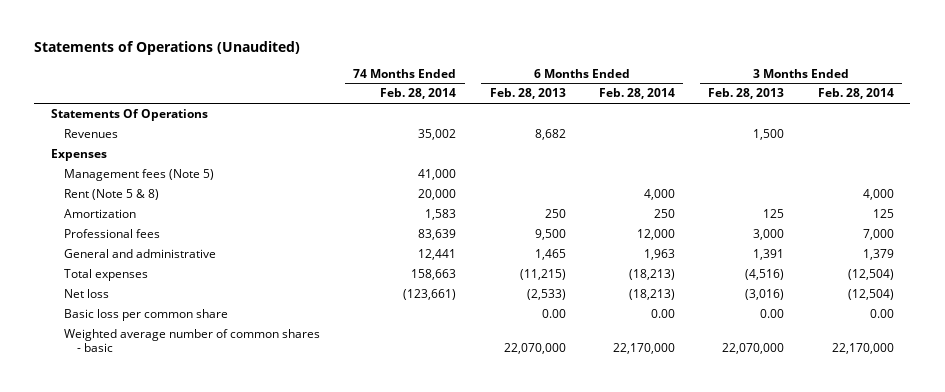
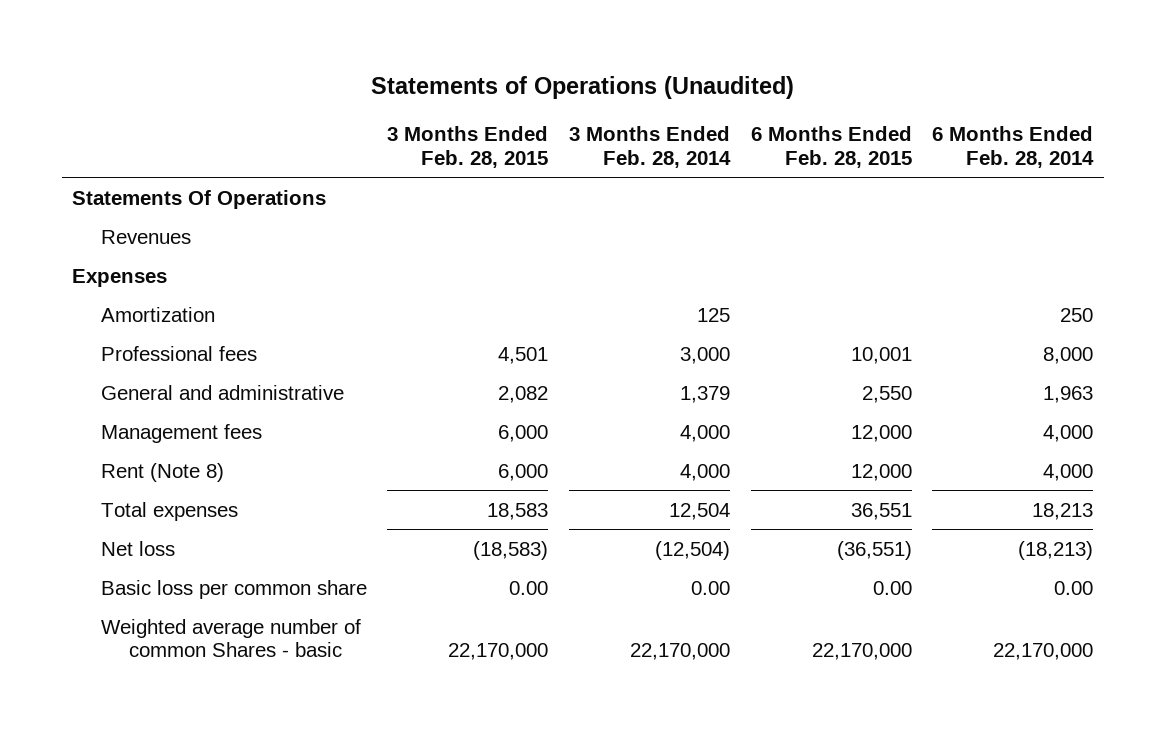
- | 74 Months Ended Feb. 28, 2014 | 6 Months Ended Feb. 28, 2013 | 6 Months Ended Feb. 28, 2014 | 3 Months Ended Feb. 28, 2013 | 3 Months Ended Feb. 28, 2014
+ | 3 Months Ended Feb. 28, 2015 | 3 Months Ended Feb. 28, 2014 | 6 Months Ended Feb. 28, 2015 | 6 Months Ended Feb. 28, 2014
- Management fees (Note 5) | 41,000 | | | |
- Rent (Note 5 & 8) | 20,000 | | 4,000 | | 4,000
- Professional fees | 83,639 | 9,500 | 12,000 | 3,000 | 7,000
+ Professional fees | 4,501 | 3,000 | 10,001 | 8,000
- Total expenses | 158,663 | (11,215) | (18,213) | (4,516) | (12,504)
+ Management fees | 6,000 | 4,000 | 12,000 | 4,000
+ Rent (Note 8) | 6,000 | 4,000 | 12,000 | 4,000
+ Total expenses | 18,583 | 12,504 | 36,551 | 18,213
- Weighted average number of common shares - basic | | 22,070,000 | 22,170,000 | 22,070,000 | 22,170,000
+ Weighted average number of common Shares - basic | 22,170,000 | 22,170,000 | 22,170,000 | 22,170,000

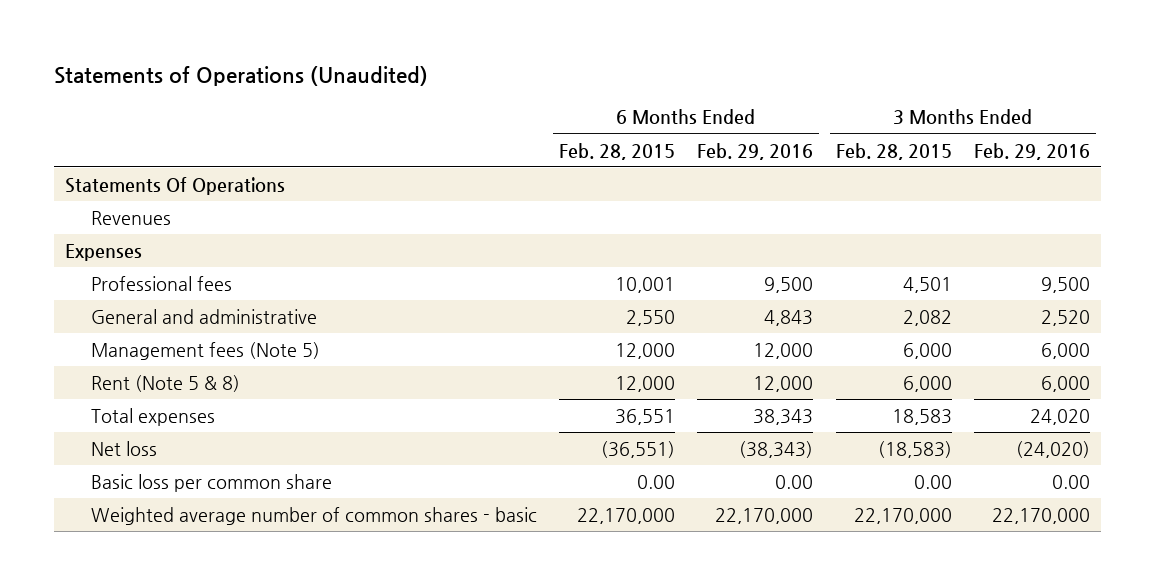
- | 3 Months Ended Feb. 28, 2015 | 3 Months Ended Feb. 28, 2014 | 6 Months Ended Feb. 28, 2015 | 6 Months Ended Feb. 28, 2014
+ | 6 Months Ended Feb. 28, 2015 | 6 Months Ended Feb. 29, 2016 | 3 Months Ended Feb. 28, 2015 | 3 Months Ended Feb. 29, 2016
- Amortization | | 125 | | 250
- Management fees | 6,000 | 4,000 | 12,000 | 4,000
- Rent (Note 8) | 6,000 | 4,000 | 12,000 | 4,000
+ Management fees (Note 5) | 12,000 | 12,000 | 6,000 | 6,000
+ Rent (Note 5 & 8) | 12,000 | 12,000 | 6,000 | 6,000
- Weighted average number of common Shares - basic | 22,170,000 | 22,170,000 | 22,170,000 | 22,170,000
+ Weighted average number of common shares - basic | 22,170,000 | 22,170,000 | 22,170,000 | 22,170,000

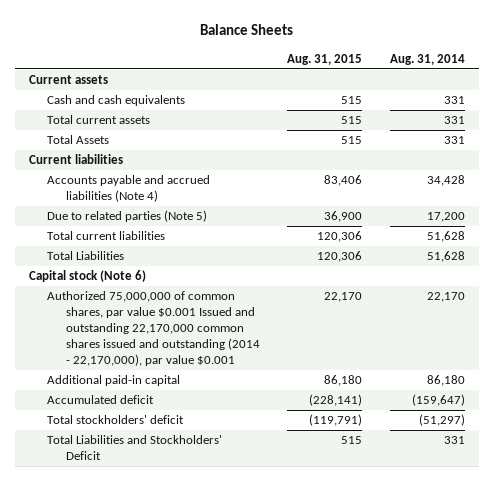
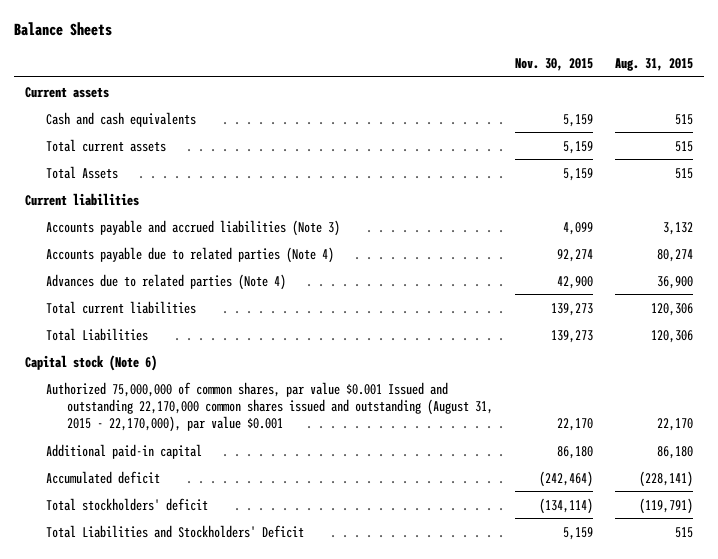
- | Aug. 31, 2015 | Aug. 31, 2014
+ | Nov. 30, 2015 | Aug. 31, 2015
- Accounts payable and accrued liabilities (Note 4) | 83,406 | 34,428
- Due to related parties (Note 5) | 36,900 | 17,200
+ Accounts payable and accrued liabilities (Note 3) | 4,099 | 3,132
+ Accounts payable due to related parties (Note 4) | 92,274 | 80,274
+ Advances due to related parties (Note 4) | 42,900 | 36,900
- Authorized 75,000,000 of common shares, par value $0.001 Issued and outstanding 22,170,000 common shares issued and outstanding (2014 - 22,170,000), par value $0.001 | 22,170 | 22,170
+ Authorized 75,000,000 of common shares, par value $0.001 Issued and outstanding 22,170,000 common shares issued and outstanding (August 31, 2015 - 22,170,000), par value $0.001 | 22,170 | 22,170

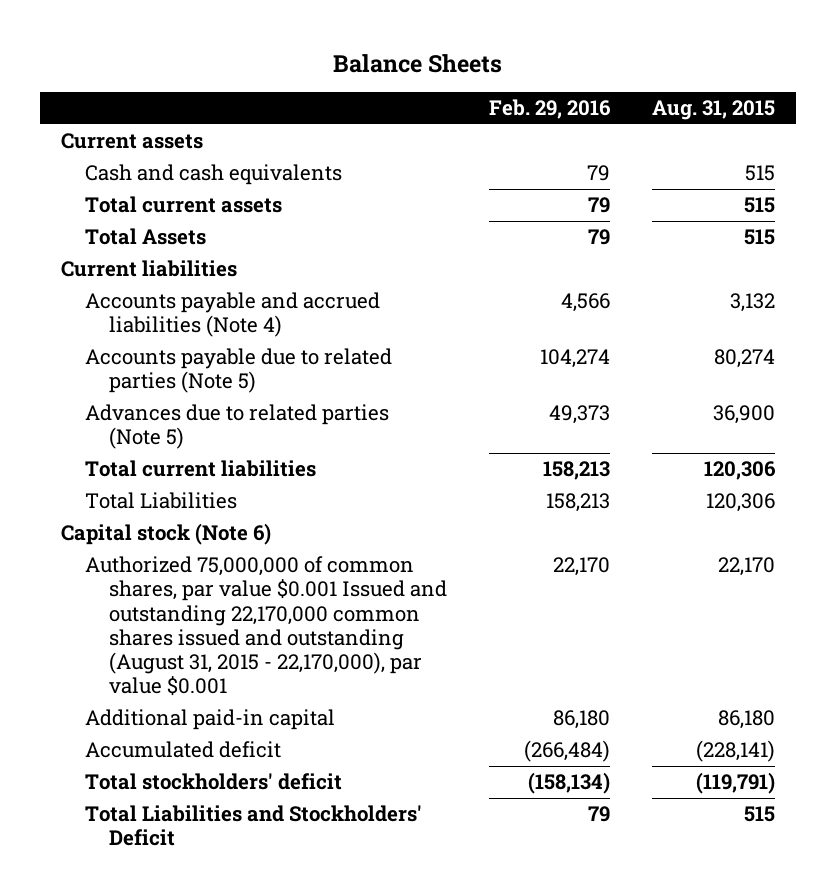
- | Nov. 30, 2015 | Aug. 31, 2015
+ | Feb. 29, 2016 | Aug. 31, 2015
- Accounts payable and accrued liabilities (Note 3) | 4,099 | 3,132
- Accounts payable due to related parties (Note 4) | 92,274 | 80,274
- Advances due to related parties (Note 4) | 42,900 | 36,900
+ Accounts payable and accrued liabilities (Note 4) | 4,566 | 3,132
+ Accounts payable due to related parties (Note 5) | 104,274 | 80,274
+ Advances due to related parties (Note 5) | 49,373 | 36,900

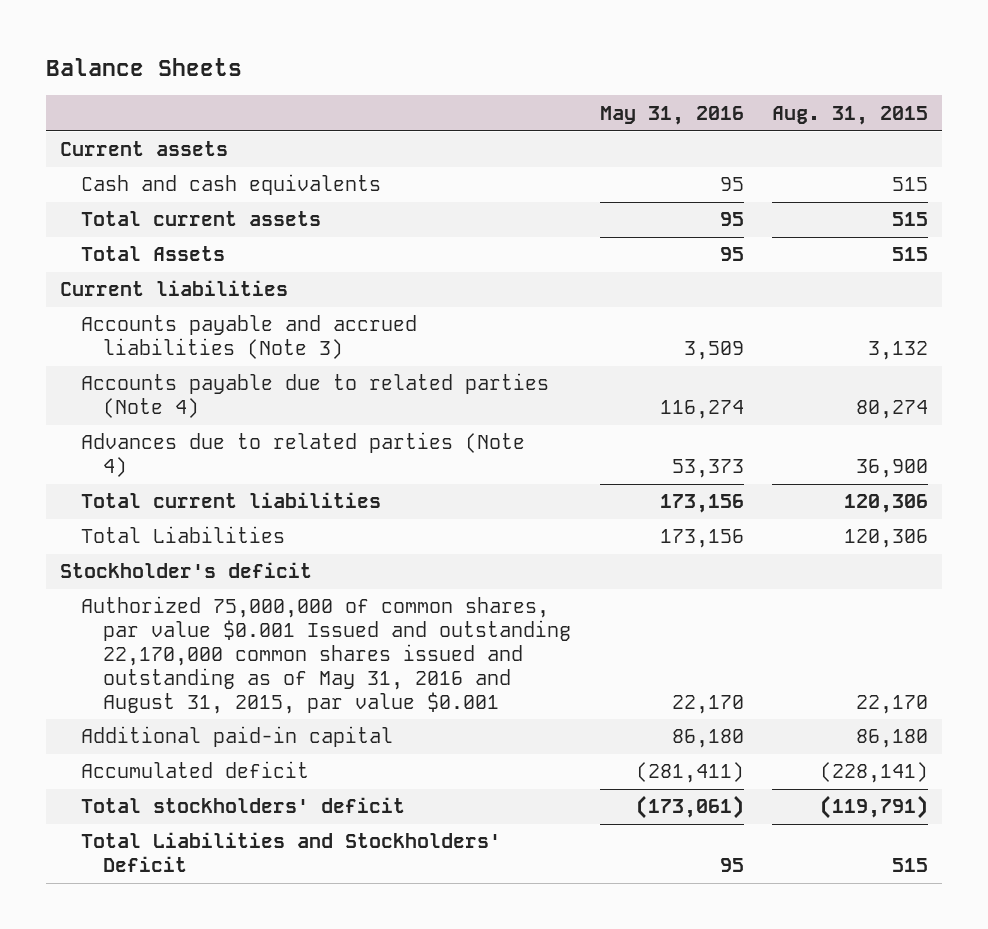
- | Feb. 29, 2016 | Aug. 31, 2015
+ | May 31, 2016 | Aug. 31, 2015
- Accounts payable and accrued liabilities (Note 4) | 4,566 | 3,132
- Accounts payable due to related parties (Note 5) | 104,274 | 80,274
- Advances due to related parties (Note 5) | 49,373 | 36,900
+ Accounts payable and accrued liabilities (Note 3) | 3,509 | 3,132
+ Accounts payable due to related parties (Note 4) | 116,274 | 80,274
+ Advances due to related parties (Note 4) | 53,373 | 36,900
- Capital stock (Note 6)
- Authorized 75,000,000 of common shares, par value $0.001 Issued and outstanding 22,170,000 common shares issued and outstanding (August 31, 2015 - 22,170,000), par value $0.001 | 22,170 | 22,170
+ Stockholder's deficit
+ Authorized 75,000,000 of common shares, par value $0.001 Issued and outstanding 22,170,000 common shares issued and outstanding as of May 31, 2016 and August 31, 2015, par value $0.001 | 22,170 | 22,170

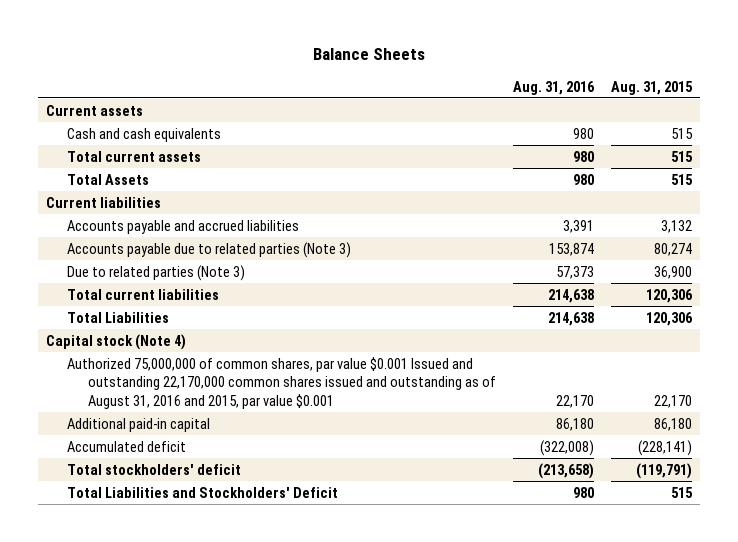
- | May 31, 2016 | Aug. 31, 2015
+ | Aug. 31, 2016 | Aug. 31, 2015
- Accounts payable and accrued liabilities (Note 3) | 3,509 | 3,132
- Accounts payable due to related parties (Note 4) | 116,274 | 80,274
- Advances due to related parties (Note 4) | 53,373 | 36,900
+ Accounts payable and accrued liabilities | 3,391 | 3,132
+ Accounts payable due to related parties (Note 3) | 153,874 | 80,274
+ Due to related parties (Note 3) | 57,373 | 36,900
- Stockholder's deficit
- Authorized 75,000,000 of common shares, par value $0.001 Issued and outstanding 22,170,000 common shares issued and outstanding as of May 31, 2016 and August 31, 2015, par value $0.001 | 22,170 | 22,170
+ Capital stock (Note 4)
+ Authorized 75,000,000 of common shares, par value $0.001 Issued and outstanding 22,170,000 common shares issued and outstanding as of August 31, 2016 and 2015, par value $0.001 | 22,170 | 22,170

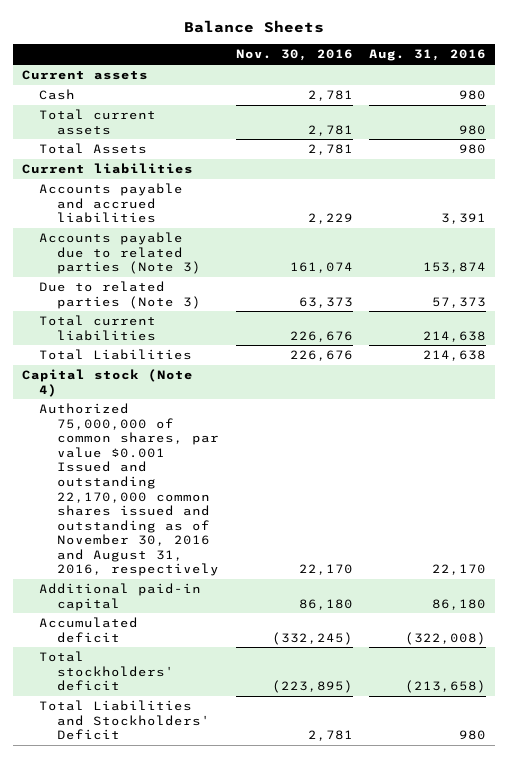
- | Aug. 31, 2016 | Aug. 31, 2015
+ | Nov. 30, 2016 | Aug. 31, 2016
- Cash and cash equivalents | 980 | 515
+ Cash | 2,781 | 980
- Authorized 75,000,000 of common shares, par value $0.001 Issued and outstanding 22,170,000 common shares issued and outstanding as of August 31, 2016 and 2015, par value $0.001 | 22,170 | 22,170
+ Authorized 75,000,000 of common shares, par value $0.001 Issued and outstanding 22,170,000 common shares issued and outstanding as of November 30, 2016 and August 31, 2016, respectively | 22,170 | 22,170

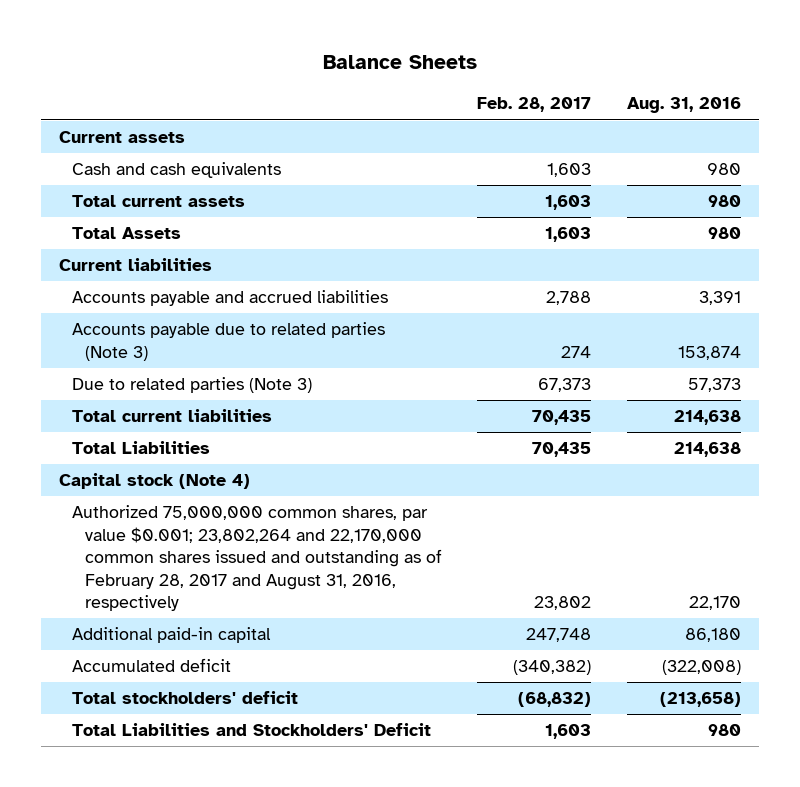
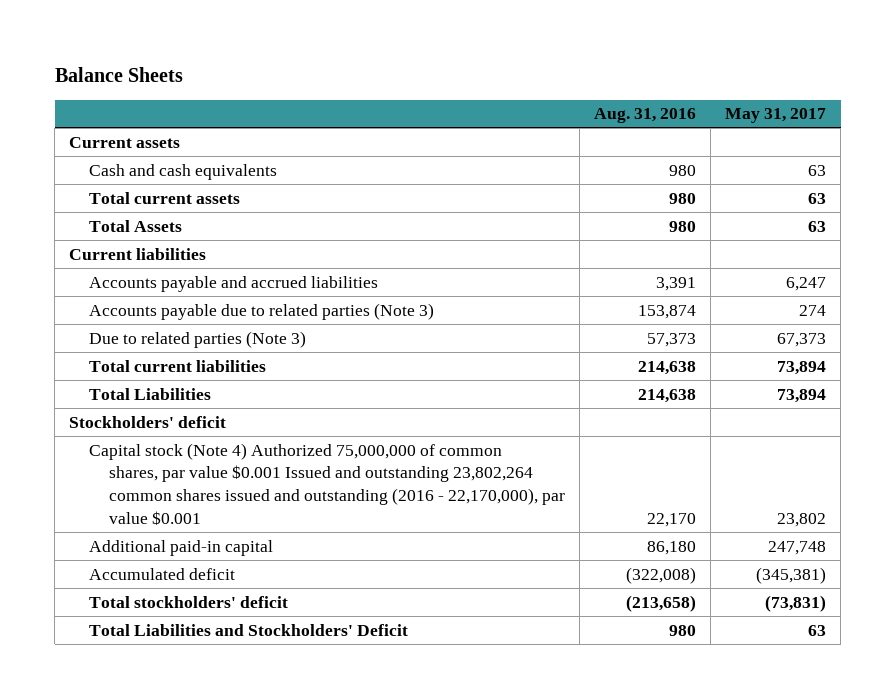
- | Feb. 28, 2017 | Aug. 31, 2016
+ | Aug. 31, 2016 | May 31, 2017
- Capital stock (Note 4)
- Authorized 75,000,000 common shares, par value $0.001; 23,802,264 and 22,170,000 common shares issued and outstanding as of February 28, 2017 and August 31, 2016, respectively | 23,802 | 22,170
+ Stockholders' deficit
+ Capital stock (Note 4) Authorized 75,000,000 of common shares, par value $0.001 Issued and outstanding 23,802,264 common shares issued and outstanding (2016 - 22,170,000), par value $0.001 | 22,170 | 23,802

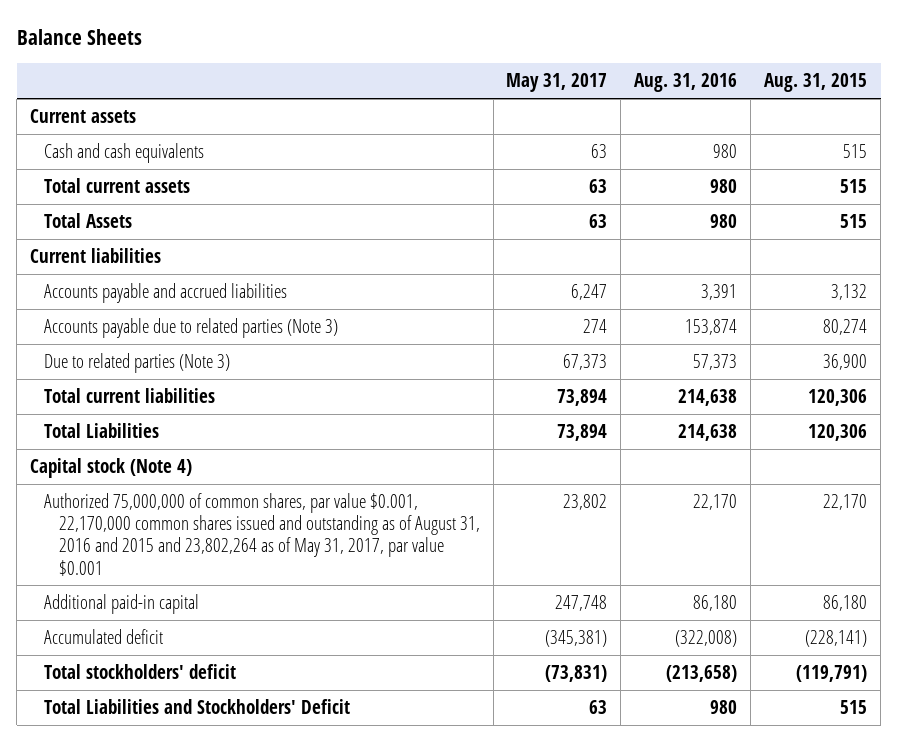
- | Aug. 31, 2016 | May 31, 2017
+ | May 31, 2017 | Aug. 31, 2016 | Aug. 31, 2015
- Stockholders' deficit
- Capital stock (Note 4) Authorized 75,000,000 of common shares, par value $0.001 Issued and outstanding 23,802,264 common shares issued and outstanding (2016 - 22,170,000), par value $0.001 | 22,170 | 23,802
+ Capital stock (Note 4)
+ Authorized 75,000,000 of common shares, par value $0.001, 22,170,000 common shares issued and outstanding as of August 31, 2016 and 2015 and 23,802,264 as of May 31, 2017, par value $0.001 | 23,802 | 22,170 | 22,170

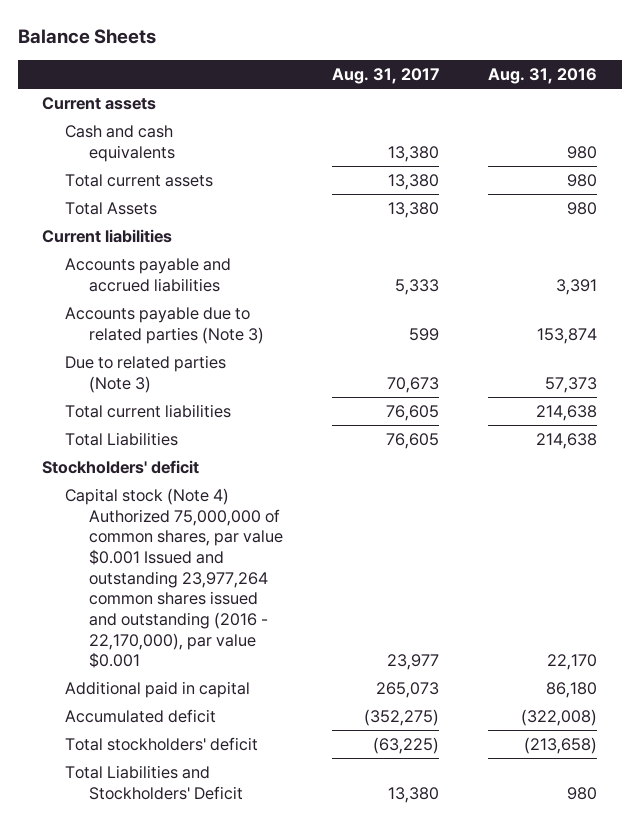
- | May 31, 2017 | Aug. 31, 2016 | Aug. 31, 2015
+ | Aug. 31, 2017 | Aug. 31, 2016
- Capital stock (Note 4)
- Authorized 75,000,000 of common shares, par value $0.001, 22,170,000 common shares issued and outstanding as of August 31, 2016 and 2015 and 23,802,264 as of May 31, 2017, par value $0.001 | 23,802 | 22,170 | 22,170
- Additional paid-in capital | 247,748 | 86,180 | 86,180
+ Stockholders' deficit
+ Capital stock (Note 4) Authorized 75,000,000 of common shares, par value $0.001 Issued and outstanding 23,977,264 common shares issued and outstanding (2016 - 22,170,000), par value $0.001 | 23,977 | 22,170
+ Additional paid in capital | 265,073 | 86,180

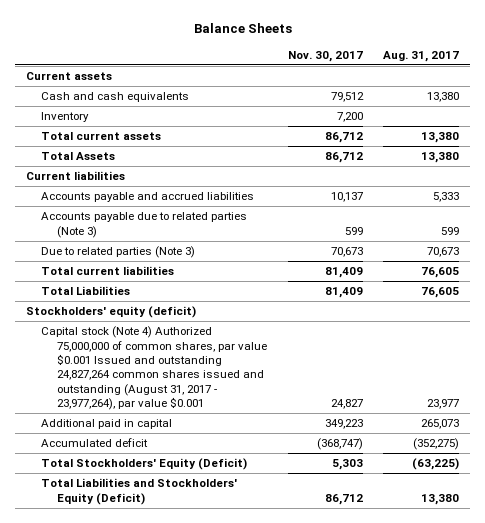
- | Aug. 31, 2017 | Aug. 31, 2016
+ | Nov. 30, 2017 | Aug. 31, 2017
+ Inventory | 7,200 |
- Stockholders' deficit
- Capital stock (Note 4) Authorized 75,000,000 of common shares, par value $0.001 Issued and outstanding 23,977,264 common shares issued and outstanding (2016 - 22,170,000), par value $0.001 | 23,977 | 22,170
+ Stockholders' equity (deficit)
+ Capital stock (Note 4) Authorized 75,000,000 of common shares, par value $0.001 Issued and outstanding 24,827,264 common shares issued and outstanding (August 31, 2017 - 23,977,264), par value $0.001 | 24,827 | 23,977
- Total stockholders' deficit | (63,225) | (213,658)
- Total Liabilities and Stockholders' Deficit | 13,380 | 980
+ Total Stockholders' Equity (Deficit) | 5,303 | (63,225)
+ Total Liabilities and Stockholders' Equity (Deficit) | 86,712 | 13,380

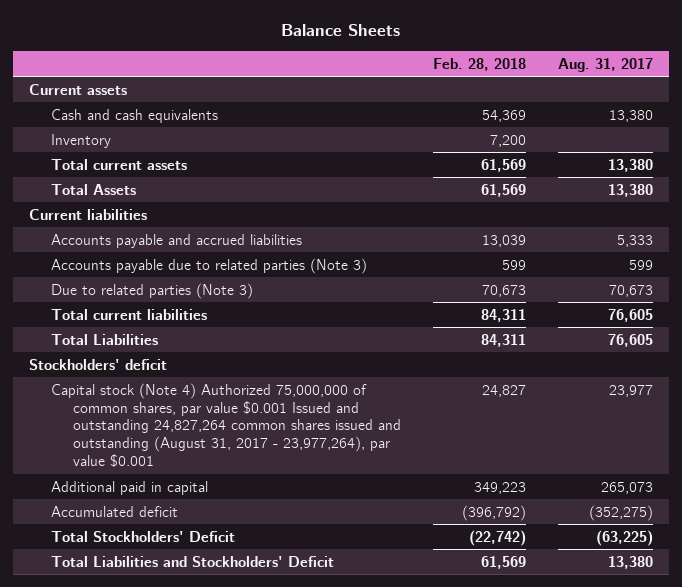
- | Nov. 30, 2017 | Aug. 31, 2017
+ | Feb. 28, 2018 | Aug. 31, 2017
- Stockholders' equity (deficit)
+ Stockholders' deficit
- Total Stockholders' Equity (Deficit) | 5,303 | (63,225)
- Total Liabilities and Stockholders' Equity (Deficit) | 86,712 | 13,380
+ Total Stockholders' Deficit | (22,742) | (63,225)
+ Total Liabilities and Stockholders' Deficit | 61,569 | 13,380

